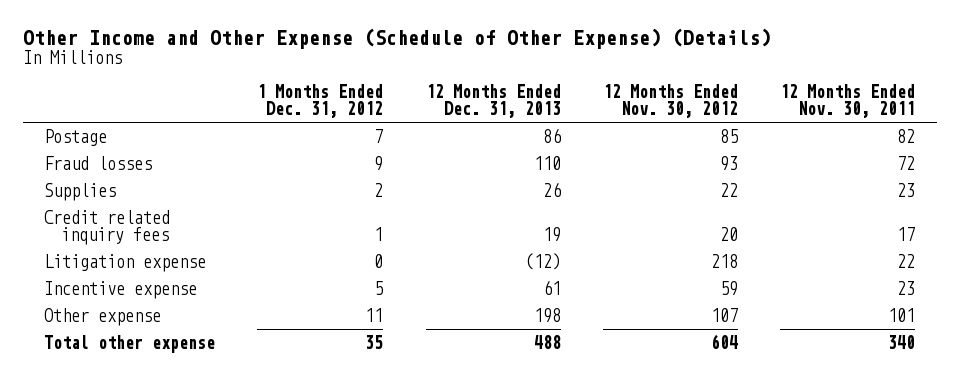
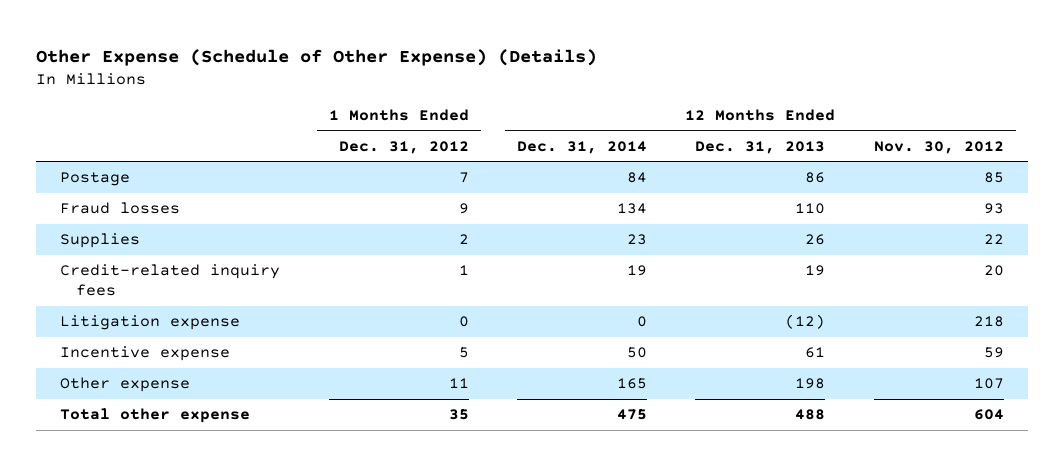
- Other Income and Other Expense (Schedule of Other Expense) (Details)
+ Other Expense (Schedule of Other Expense) (Details)
- | 1 Months Ended Dec. 31, 2012 | 12 Months Ended Dec. 31, 2013 | 12 Months Ended Nov. 30, 2012 | 12 Months Ended Nov. 30, 2011
+ | 1 Months Ended Dec. 31, 2012 | 12 Months Ended Dec. 31, 2014 | 12 Months Ended Dec. 31, 2013 | 12 Months Ended Nov. 30, 2012
- Credit related inquiry fees | 1 | 19 | 20 | 17
+ Credit-related inquiry fees | 1 | 19 | 19 | 20

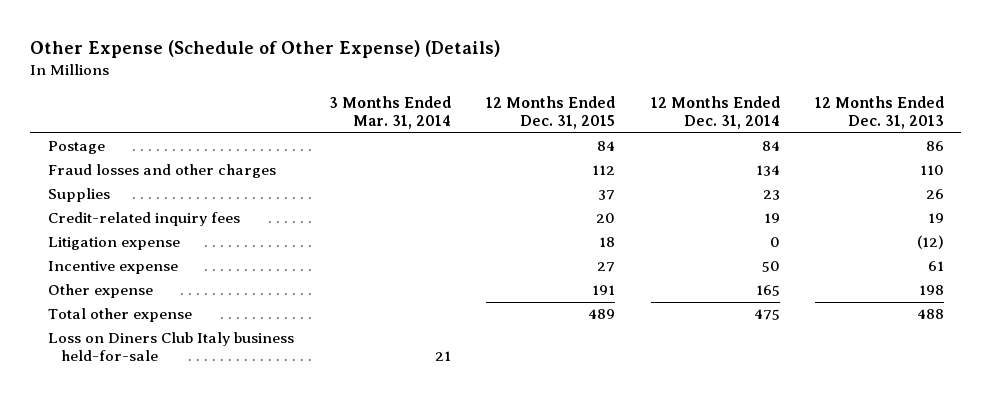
- | 1 Months Ended Dec. 31, 2012 | 12 Months Ended Dec. 31, 2014 | 12 Months Ended Dec. 31, 2013 | 12 Months Ended Nov. 30, 2012
+ | 3 Months Ended Mar. 31, 2014 | 12 Months Ended Dec. 31, 2015 | 12 Months Ended Dec. 31, 2014 | 12 Months Ended Dec. 31, 2013
- Fraud losses | 9 | 134 | 110 | 93
+ Fraud losses and other charges | | 112 | 134 | 110
+ Loss on Diners Club Italy business held-for-sale | 21 | | |

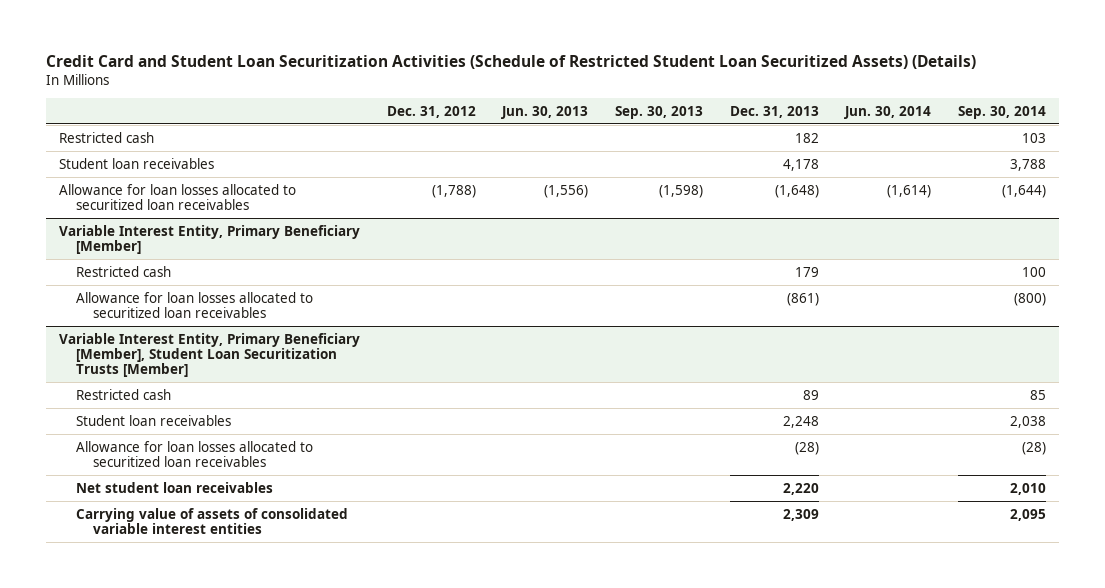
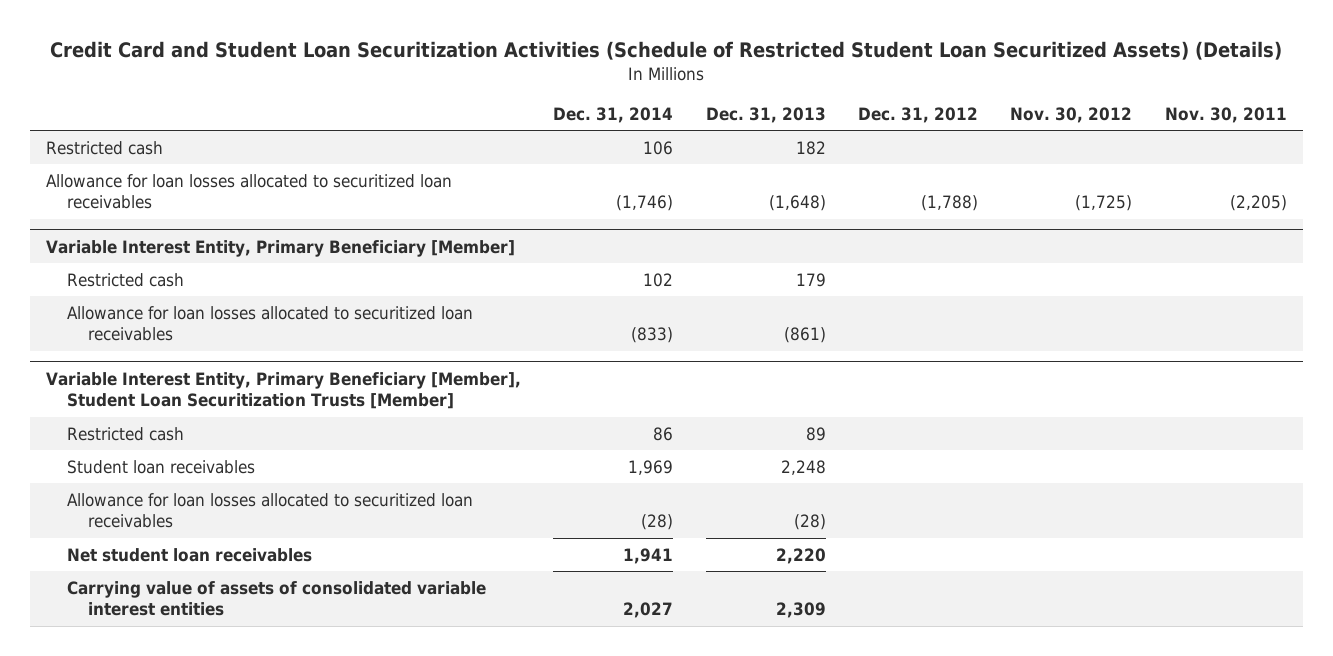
- | Dec. 31, 2012 | Jun. 30, 2013 | Sep. 30, 2013 | Dec. 31, 2013 | Jun. 30, 2014 | Sep. 30, 2014
+ | Dec. 31, 2014 | Dec. 31, 2013 | Dec. 31, 2012 | Nov. 30, 2012 | Nov. 30, 2011
- Student loan receivables | | | | 4,178 | | 3,788

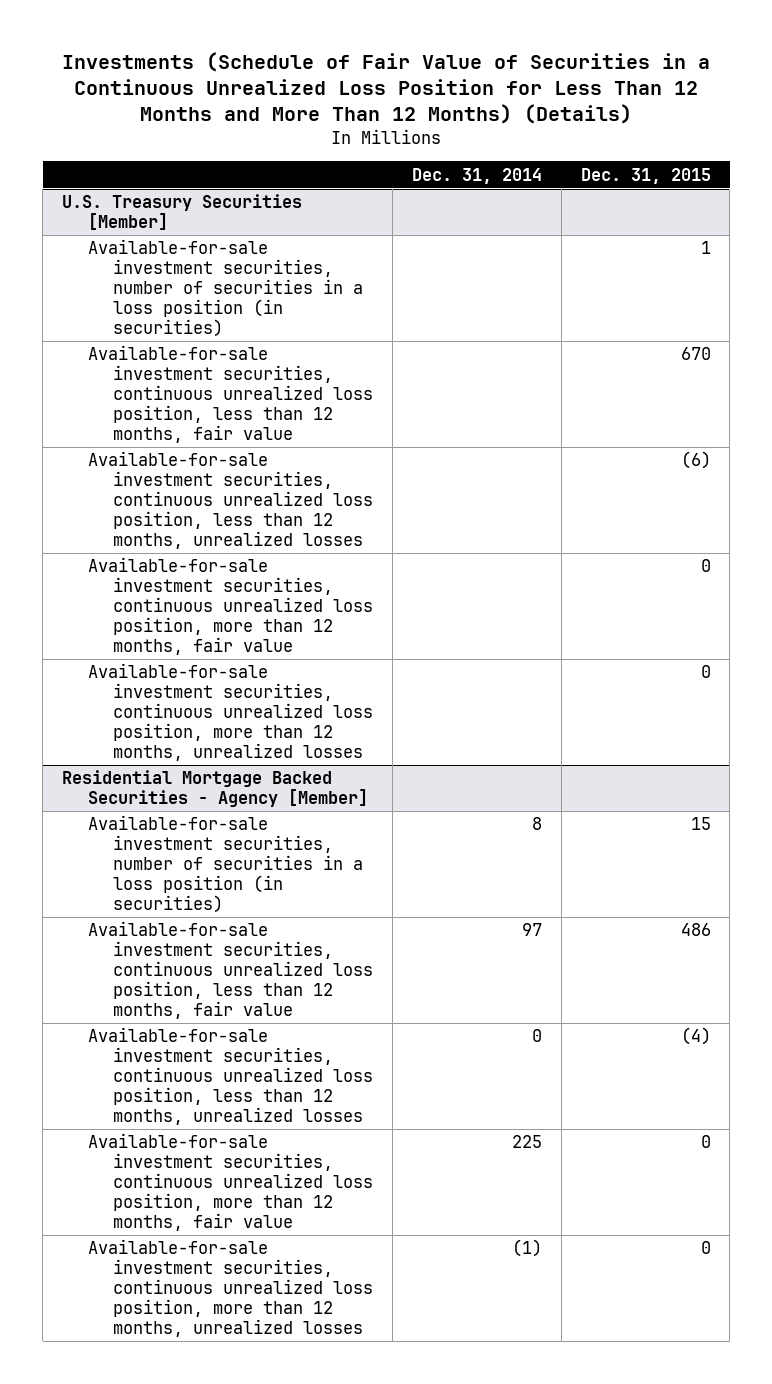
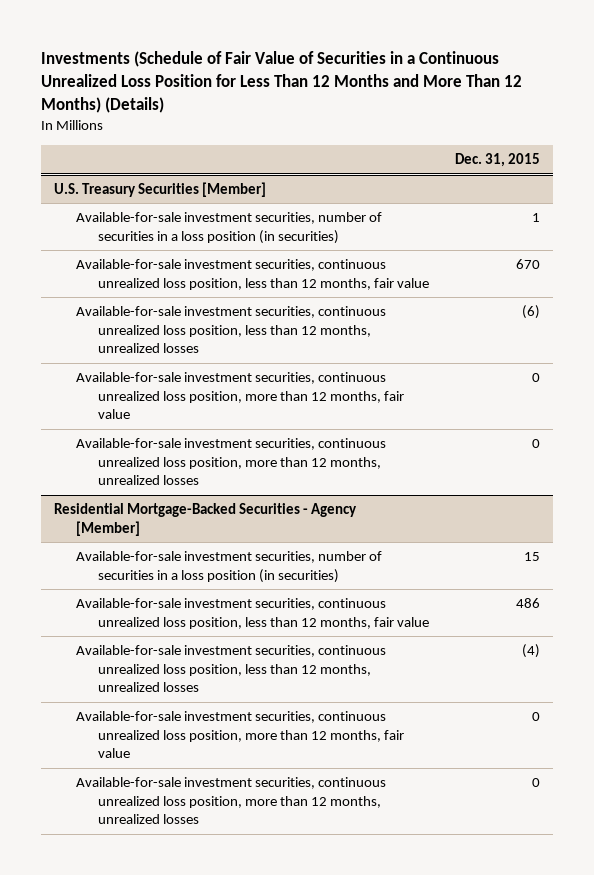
- | Dec. 31, 2014 | Dec. 31, 2015
+ | Dec. 31, 2015
- Residential Mortgage Backed Securities - Agency [Member]
+ Residential Mortgage-Backed Securities - Agency [Member]

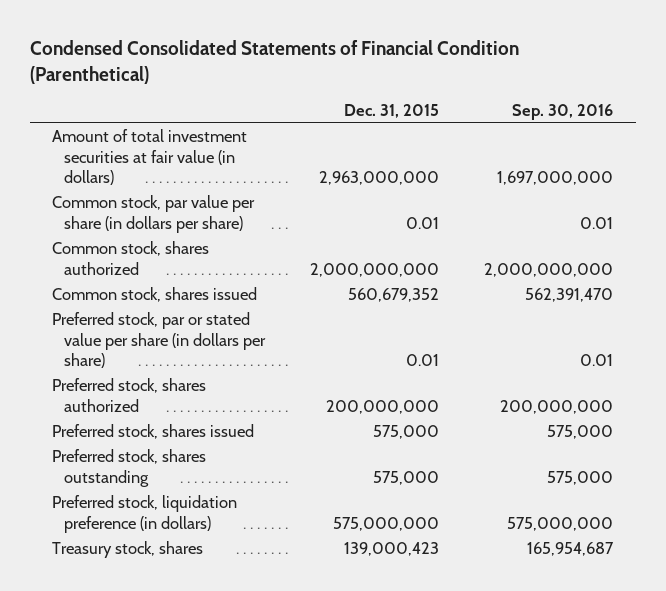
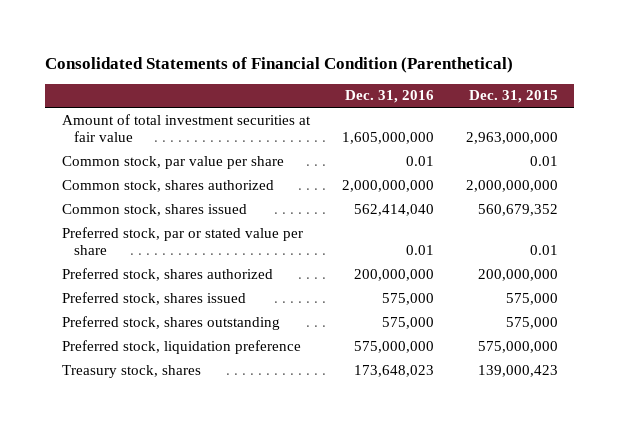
- Condensed Consolidated Statements of Financial Condition (Parenthetical)
+ Consolidated Statements of Financial Condition (Parenthetical)
- | Dec. 31, 2015 | Sep. 30, 2016
+ | Dec. 31, 2016 | Dec. 31, 2015
- Amount of total investment securities at fair value (in dollars) | 2,963,000,000 | 1,697,000,000
- Common stock, par value per share (in dollars per share) | 0.01 | 0.01
+ Amount of total investment securities at fair value | 1,605,000,000 | 2,963,000,000
+ Common stock, par value per share | 0.01 | 0.01
- Preferred stock, par or stated value per share (in dollars per share) | 0.01 | 0.01
+ Preferred stock, par or stated value per share | 0.01 | 0.01
- Preferred stock, liquidation preference (in dollars) | 575,000,000 | 575,000,000
+ Preferred stock, liquidation preference | 575,000,000 | 575,000,000

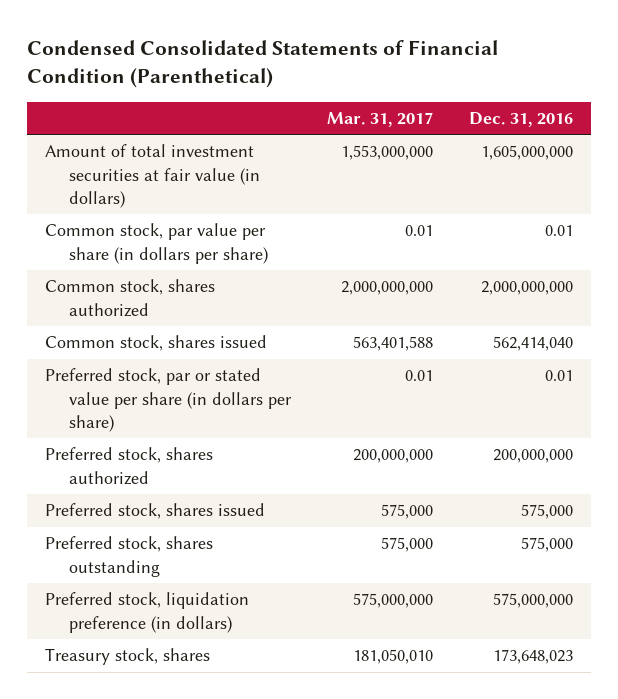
- Consolidated Statements of Financial Condition (Parenthetical)
+ Condensed Consolidated Statements of Financial Condition (Parenthetical)
- | Dec. 31, 2016 | Dec. 31, 2015
+ | Mar. 31, 2017 | Dec. 31, 2016
- Amount of total investment securities at fair value | 1,605,000,000 | 2,963,000,000
- Common stock, par value per share | 0.01 | 0.01
+ Amount of total investment securities at fair value (in dollars) | 1,553,000,000 | 1,605,000,000
+ Common stock, par value per share (in dollars per share) | 0.01 | 0.01
- Preferred stock, par or stated value per share | 0.01 | 0.01
+ Preferred stock, par or stated value per share (in dollars per share) | 0.01 | 0.01
- Preferred stock, liquidation preference | 575,000,000 | 575,000,000
+ Preferred stock, liquidation preference (in dollars) | 575,000,000 | 575,000,000

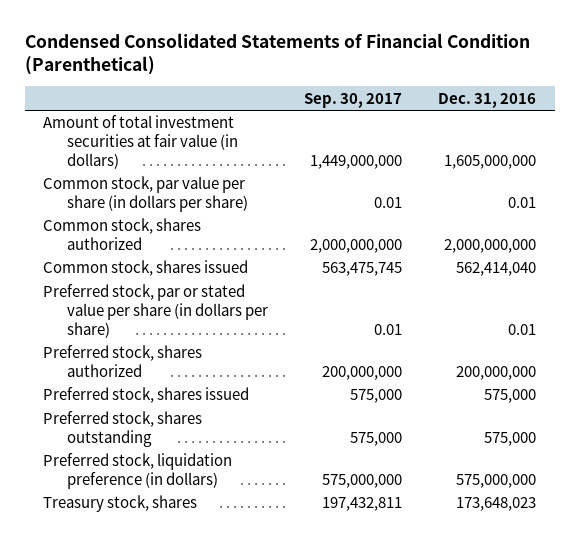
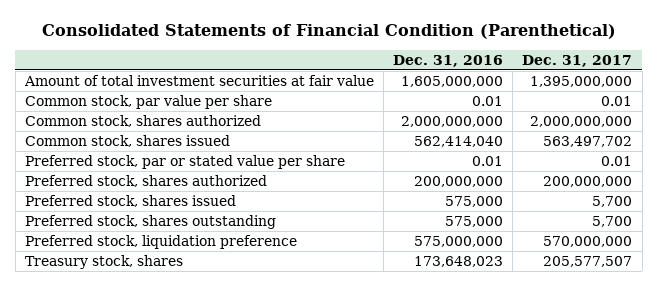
- Condensed Consolidated Statements of Financial Condition (Parenthetical)
+ Consolidated Statements of Financial Condition (Parenthetical)
- | Sep. 30, 2017 | Dec. 31, 2016
+ | Dec. 31, 2016 | Dec. 31, 2017
- Amount of total investment securities at fair value (in dollars) | 1,449,000,000 | 1,605,000,000
- Common stock, par value per share (in dollars per share) | 0.01 | 0.01
+ Amount of total investment securities at fair value | 1,605,000,000 | 1,395,000,000
+ Common stock, par value per share | 0.01 | 0.01
- Preferred stock, par or stated value per share (in dollars per share) | 0.01 | 0.01
+ Preferred stock, par or stated value per share | 0.01 | 0.01
- Preferred stock, liquidation preference (in dollars) | 575,000,000 | 575,000,000
+ Preferred stock, liquidation preference | 575,000,000 | 570,000,000

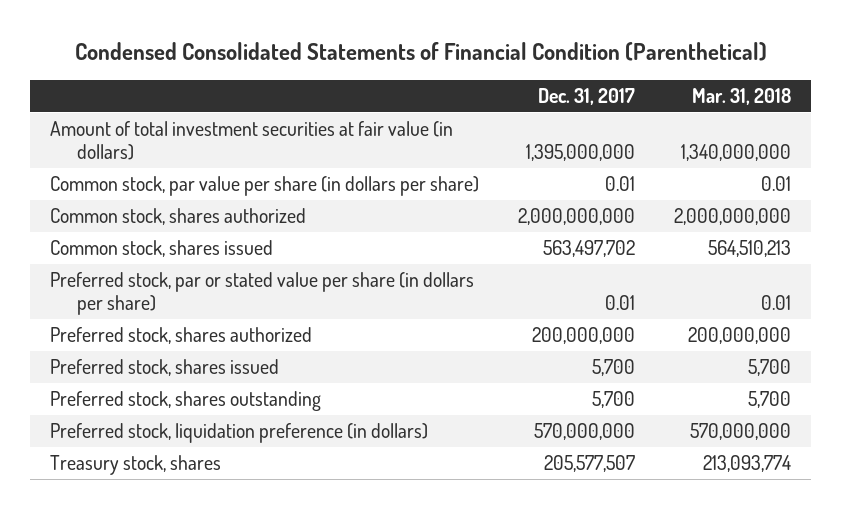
- Consolidated Statements of Financial Condition (Parenthetical)
+ Condensed Consolidated Statements of Financial Condition (Parenthetical)
- | Dec. 31, 2016 | Dec. 31, 2017
+ | Dec. 31, 2017 | Mar. 31, 2018
- Amount of total investment securities at fair value | 1,605,000,000 | 1,395,000,000
- Common stock, par value per share | 0.01 | 0.01
+ Amount of total investment securities at fair value (in dollars) | 1,395,000,000 | 1,340,000,000
+ Common stock, par value per share (in dollars per share) | 0.01 | 0.01
- Preferred stock, par or stated value per share | 0.01 | 0.01
+ Preferred stock, par or stated value per share (in dollars per share) | 0.01 | 0.01
- Preferred stock, liquidation preference | 575,000,000 | 570,000,000
+ Preferred stock, liquidation preference (in dollars) | 570,000,000 | 570,000,000

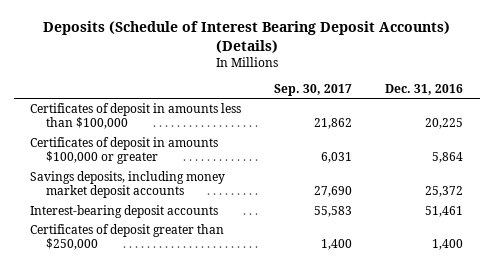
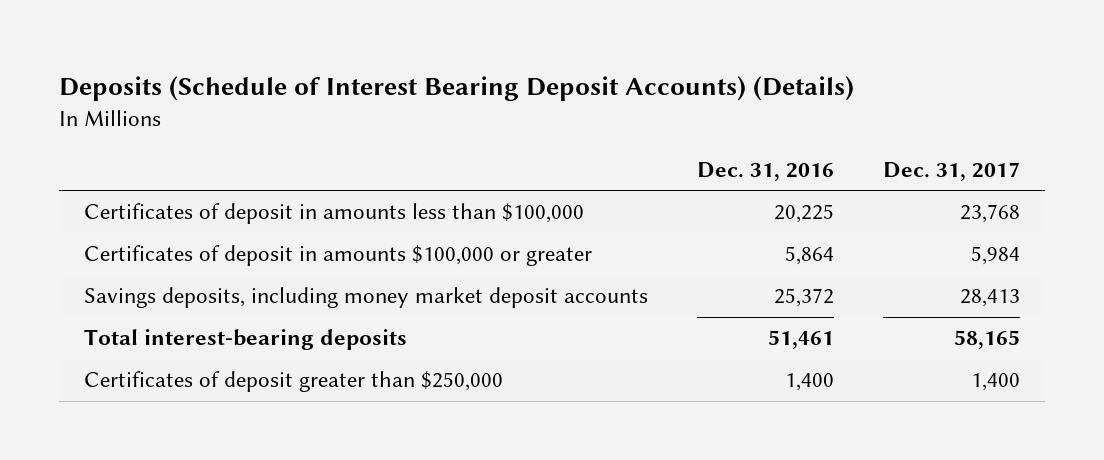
- | Sep. 30, 2017 | Dec. 31, 2016
+ | Dec. 31, 2016 | Dec. 31, 2017
- Interest-bearing deposit accounts | 55,583 | 51,461
+ Total interest-bearing deposits | 51,461 | 58,165

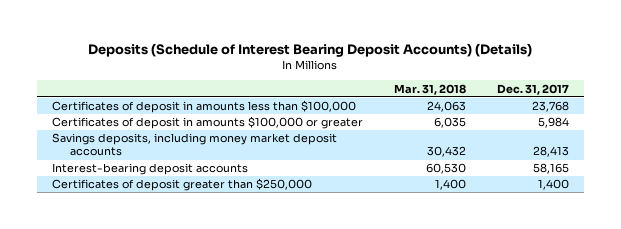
- | Dec. 31, 2016 | Dec. 31, 2017
+ | Mar. 31, 2018 | Dec. 31, 2017
- Total interest-bearing deposits | 51,461 | 58,165
+ Interest-bearing deposit accounts | 60,530 | 58,165

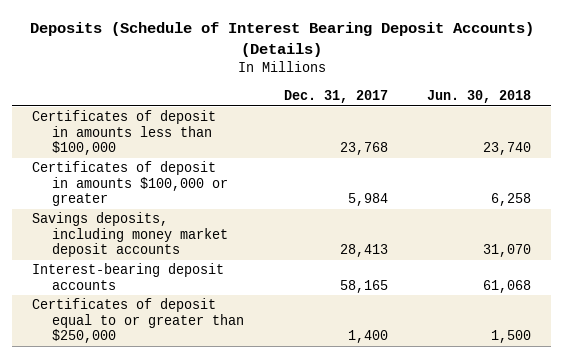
- | Mar. 31, 2018 | Dec. 31, 2017
+ | Dec. 31, 2017 | Jun. 30, 2018
- Certificates of deposit greater than $250,000 | 1,400 | 1,400
+ Certificates of deposit equal to or greater than $250,000 | 1,400 | 1,500

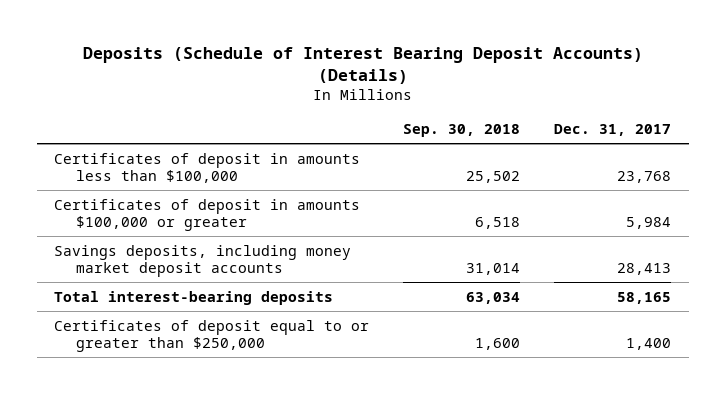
- | Dec. 31, 2017 | Jun. 30, 2018
+ | Sep. 30, 2018 | Dec. 31, 2017
- Interest-bearing deposit accounts | 58,165 | 61,068
+ Total interest-bearing deposits | 63,034 | 58,165

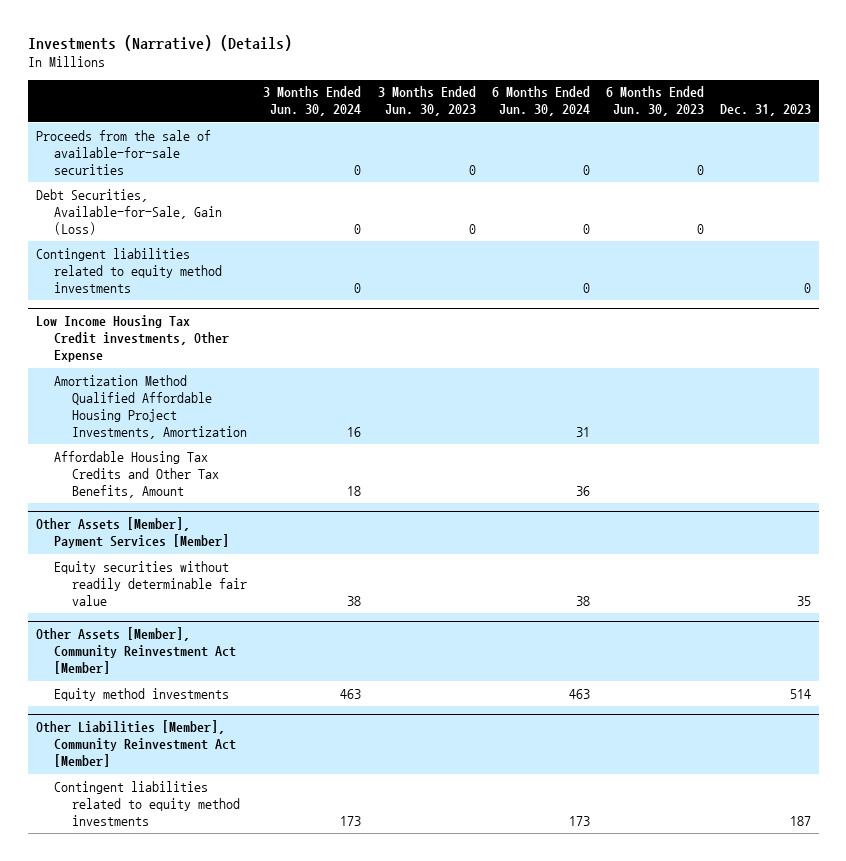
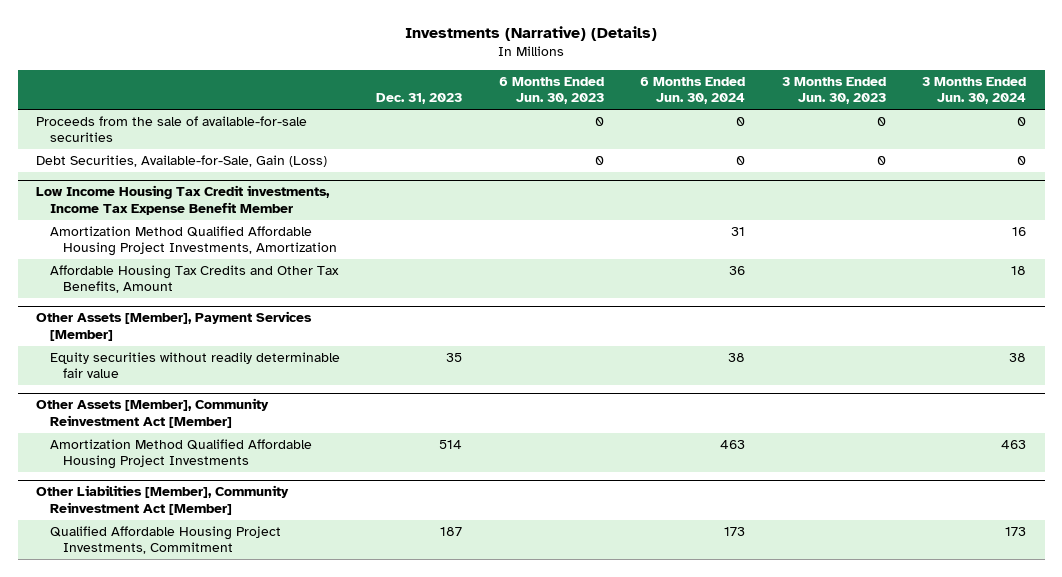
- | 3 Months Ended Jun. 30, 2024 | 3 Months Ended Jun. 30, 2023 | 6 Months Ended Jun. 30, 2024 | 6 Months Ended Jun. 30, 2023 | Dec. 31, 2023
+ | Dec. 31, 2023 | 6 Months Ended Jun. 30, 2023 | 6 Months Ended Jun. 30, 2024 | 3 Months Ended Jun. 30, 2023 | 3 Months Ended Jun. 30, 2024
- Contingent liabilities related to equity method investments | 0 | | 0 | | 0
- Low Income Housing Tax Credit investments, Other Expense
+ Low Income Housing Tax Credit investments, Income Tax Expense Benefit Member
@ Other Assets [Member], Community Reinvestment Act [Member]
- Equity method investments | 463 | | 463 | | 514
+ Amortization Method Qualified Affordable Housing Project Investments | 514 | | 463 | | 463
@ Other Liabilities [Member], Community Reinvestment Act [Member]
- Contingent liabilities related to equity method investments | 173 | | 173 | | 187
+ Qualified Affordable Housing Project Investments, Commitment | 187 | | 173 | | 173

